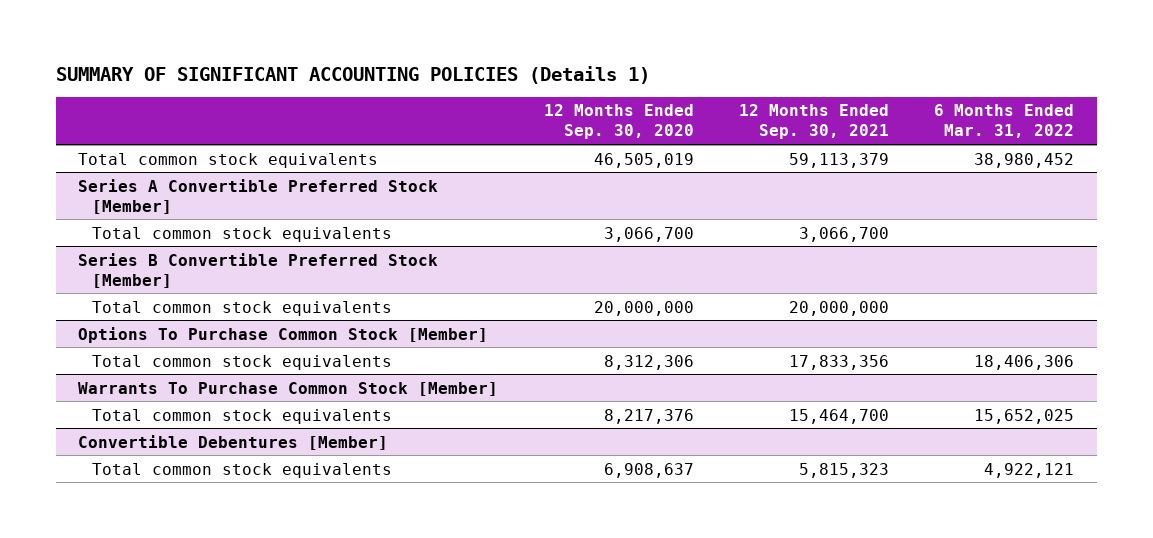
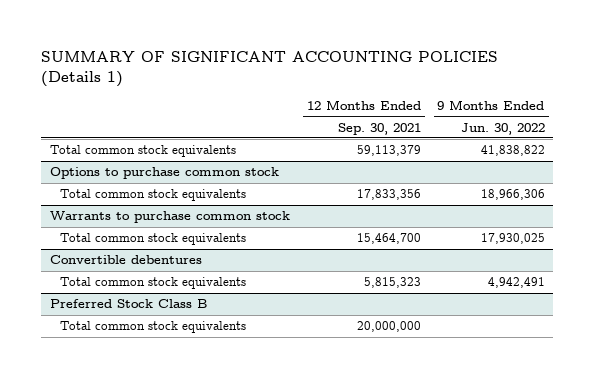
- | 12 Months Ended Sep. 30, 2020 | 12 Months Ended Sep. 30, 2021 | 6 Months Ended Mar. 31, 2022
+ | 12 Months Ended Sep. 30, 2021 | 9 Months Ended Jun. 30, 2022
- Series A Convertible Preferred Stock [Member]
- Total common stock equivalents | 3,066,700 | 3,066,700 |
- Series B Convertible Preferred Stock [Member]
- Total common stock equivalents | 20,000,000 | 20,000,000 |
- Options To Purchase Common Stock [Member]
+ Options to purchase common stock
- Warrants To Purchase Common Stock [Member]
+ Warrants to purchase common stock
- Convertible Debentures [Member]
+ Convertible debentures
+ Preferred Stock Class B
+ Total common stock equivalents | 20,000,000 |

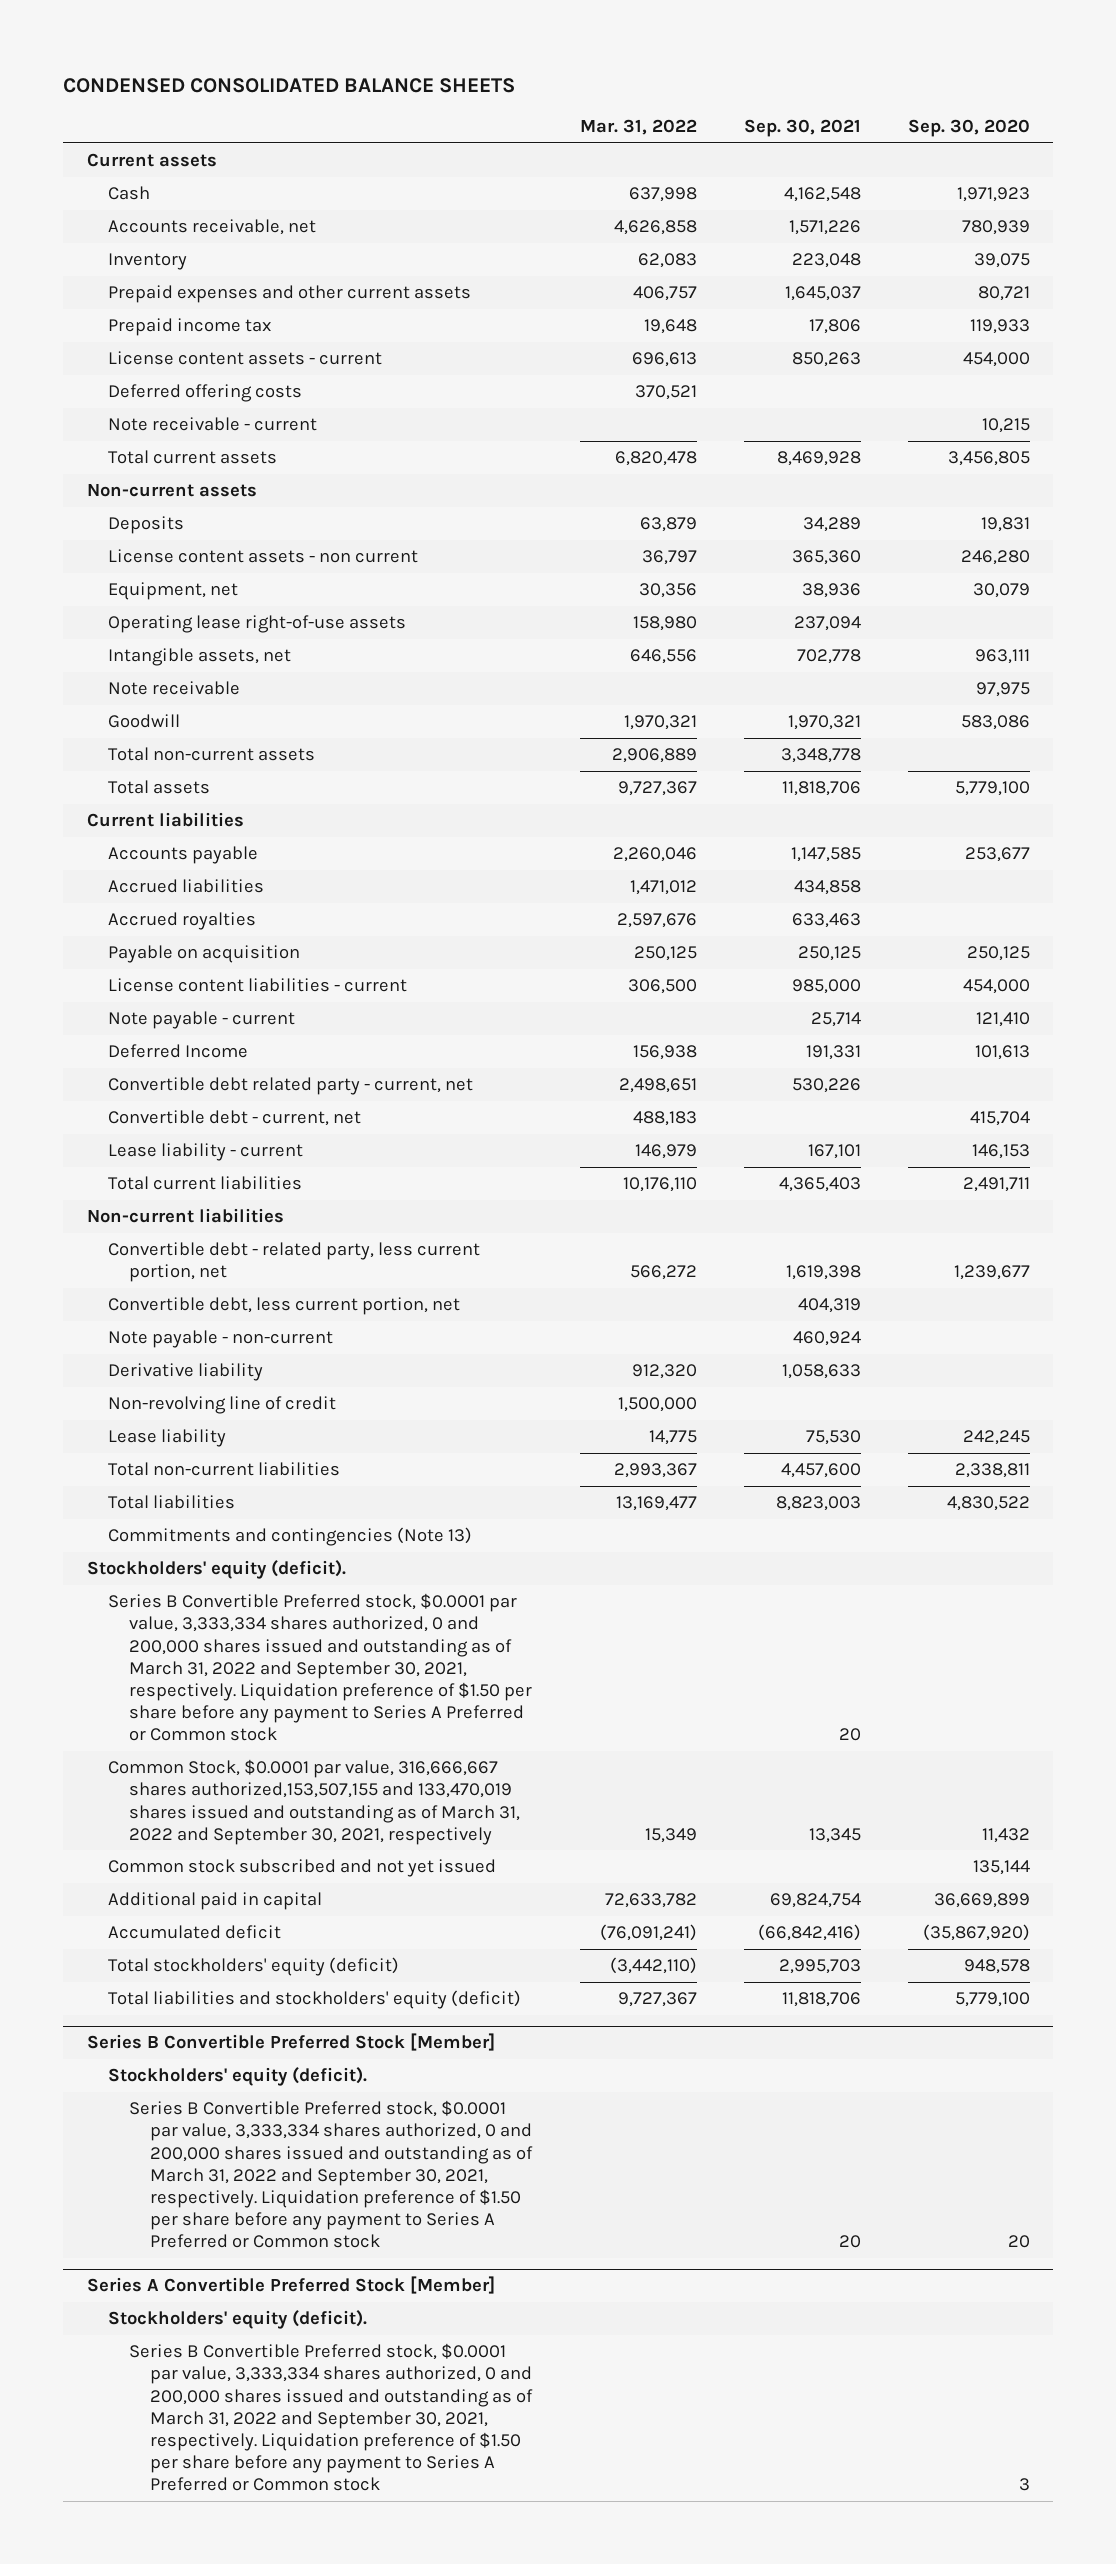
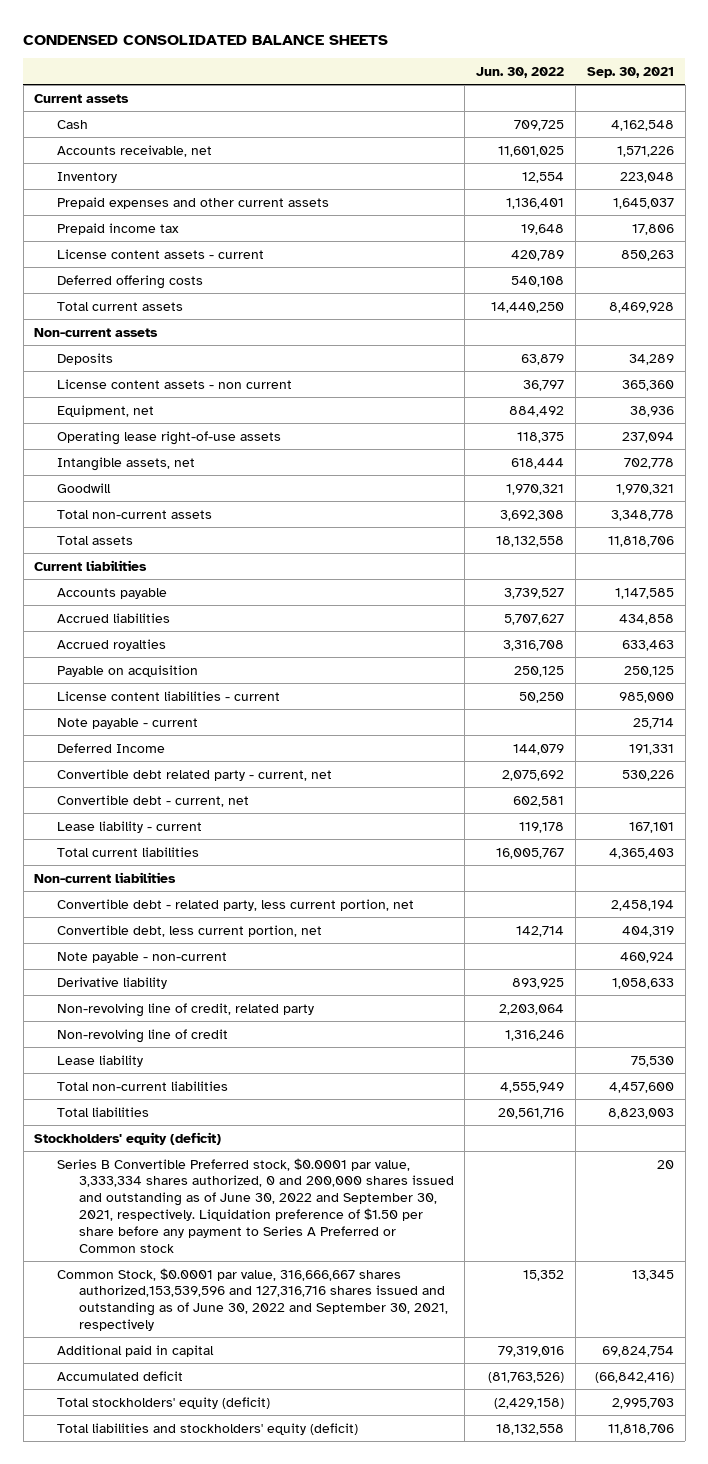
- | Mar. 31, 2022 | Sep. 30, 2021 | Sep. 30, 2020
+ | Jun. 30, 2022 | Sep. 30, 2021
- Note receivable - current | | | 10,215
- Note receivable | | | 97,975
- Convertible debt - related party, less current portion, net | 566,272 | 1,619,398 | 1,239,677
+ Convertible debt - related party, less current portion, net | | 2,458,194
+ Non-revolving line of credit, related party | 2,203,064 |
- Commitments and contingencies (Note 13)
- Stockholders' equity (deficit).
- Series B Convertible Preferred stock, $0.0001 par value, 3,333,334 shares authorized, 0 and 200,000 shares issued and outstanding as of March 31, 2022 and September 30, 2021, respectively. Liquidation preference of $1.50 per share before any payment to Series A Preferred or Common stock | | 20 |
- Common Stock, $0.0001 par value, 316,666,667 shares authorized,153,507,155 and 133,470,019 shares issued and outstanding as of March 31, 2022 and September 30, 2021, respectively | 15,349 | 13,345 | 11,432
- Common stock subscribed and not yet issued | | | 135,144
+ Stockholders' equity (deficit)
+ Series B Convertible Preferred stock, $0.0001 par value, 3,333,334 shares authorized, 0 and 200,000 shares issued and outstanding as of June 30, 2022 and September 30, 2021, respectively. Liquidation preference of $1.50 per share before any payment to Series A Preferred or Common stock | | 20
+ Common Stock, $0.0001 par value, 316,666,667 shares authorized,153,539,596 and 127,316,716 shares issued and outstanding as of June 30, 2022 and September 30, 2021, respectively | 15,352 | 13,345
- Series B Convertible Preferred Stock [Member]
- Stockholders' equity (deficit).
- Series B Convertible Preferred stock, $0.0001 par value, 3,333,334 shares authorized, 0 and 200,000 shares issued and outstanding as of March 31, 2022 and September 30, 2021, respectively. Liquidation preference of $1.50 per share before any payment to Series A Preferred or Common stock | | 20 | 20
- Series A Convertible Preferred Stock [Member]
- Stockholders' equity (deficit).
- Series B Convertible Preferred stock, $0.0001 par value, 3,333,334 shares authorized, 0 and 200,000 shares issued and outstanding as of March 31, 2022 and September 30, 2021, respectively. Liquidation preference of $1.50 per share before any payment to Series A Preferred or Common stock | | | 3

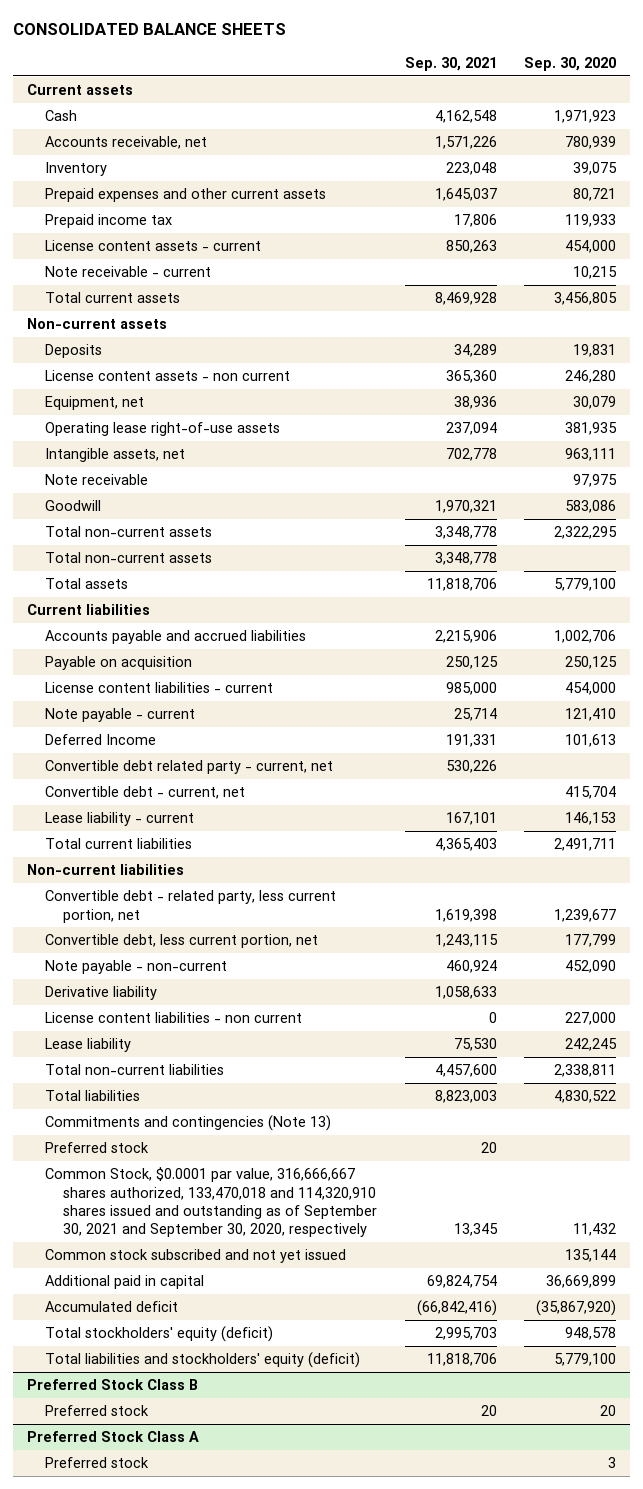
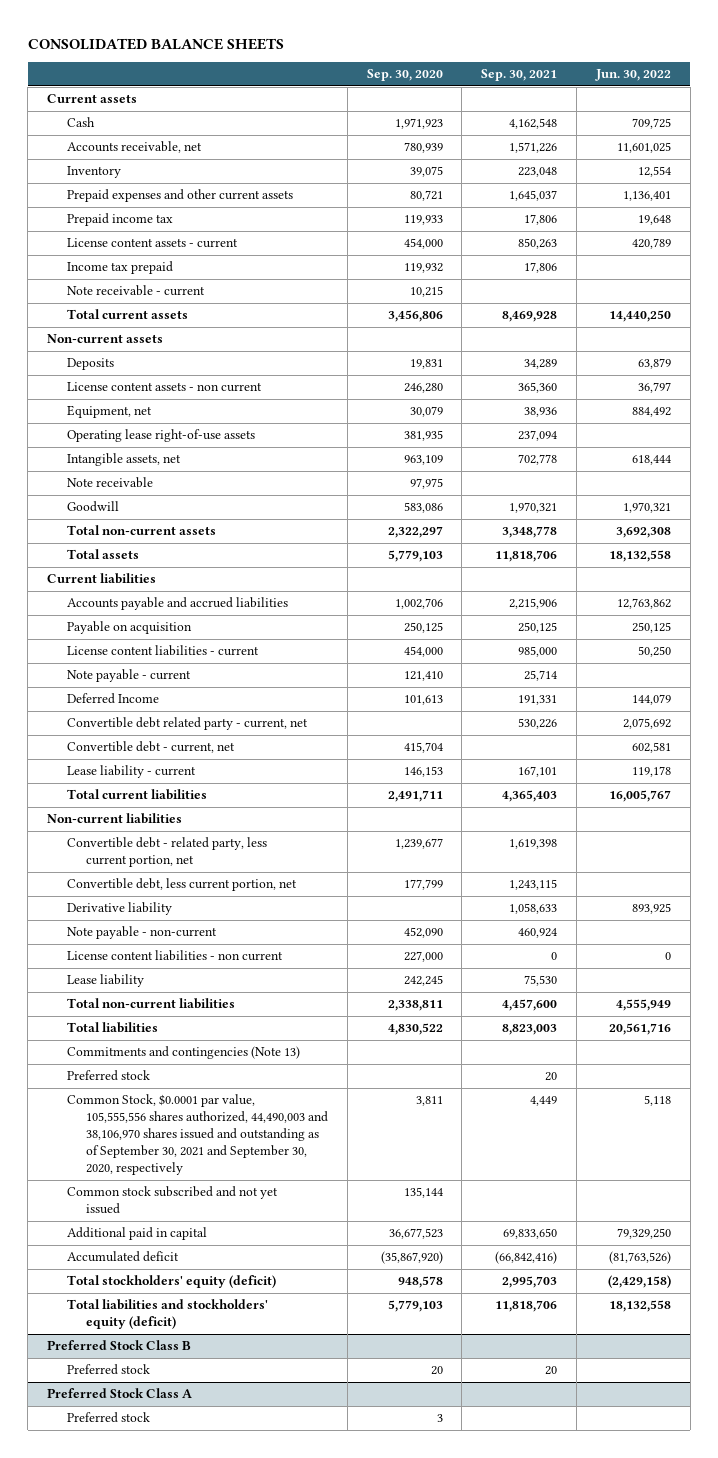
- | Sep. 30, 2021 | Sep. 30, 2020
+ | Sep. 30, 2020 | Sep. 30, 2021 | Jun. 30, 2022
+ Income tax prepaid | 119,932 | 17,806 |
- Total current assets | 8,469,928 | 3,456,805
+ Total current assets | 3,456,806 | 8,469,928 | 14,440,250
- Intangible assets, net | 702,778 | 963,111
+ Intangible assets, net | 963,109 | 702,778 | 618,444
- Total non-current assets | 3,348,778 | 2,322,295
- Total non-current assets | 3,348,778 |
- Total assets | 11,818,706 | 5,779,100
+ Total non-current assets | 2,322,297 | 3,348,778 | 3,692,308
+ Total assets | 5,779,103 | 11,818,706 | 18,132,558
moved down: Note payable - non-current | 452,090 | 460,924 |
- Common Stock, $0.0001 par value, 316,666,667 shares authorized, 133,470,018 and 114,320,910 shares issued and outstanding as of September 30, 2021 and September 30, 2020, respectively | 13,345 | 11,432
+ Common Stock, $0.0001 par value, 105,555,556 shares authorized, 44,490,003 and 38,106,970 shares issued and outstanding as of September 30, 2021 and September 30, 2020, respectively | 3,811 | 4,449 | 5,118
- Additional paid in capital | 69,824,754 | 36,669,899
+ Additional paid in capital | 36,677,523 | 69,833,650 | 79,329,250
- Total liabilities and stockholders' equity (deficit) | 11,818,706 | 5,779,100
+ Total liabilities and stockholders' equity (deficit) | 5,779,103 | 11,818,706 | 18,132,558

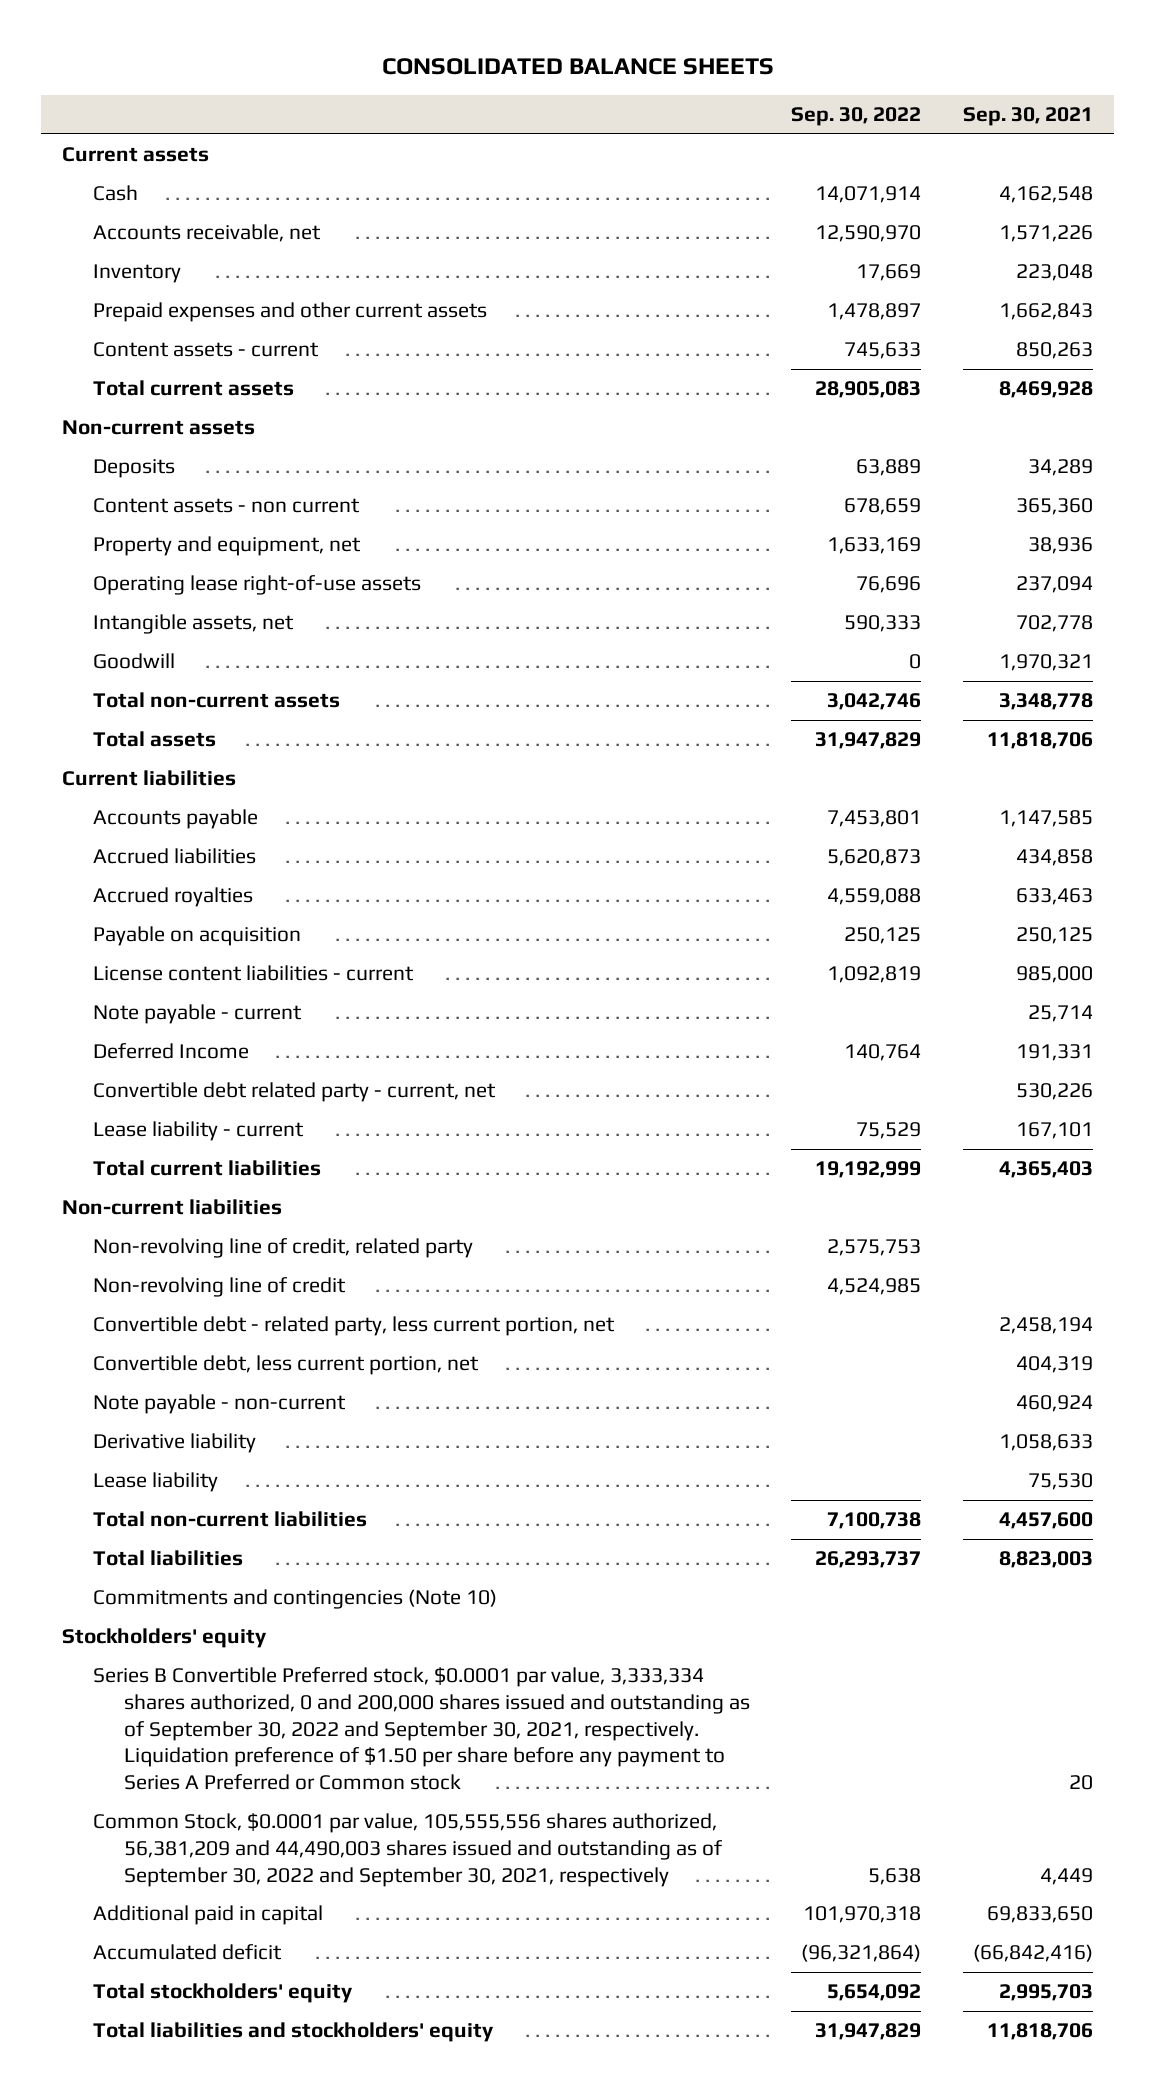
- | Sep. 30, 2020 | Sep. 30, 2021 | Jun. 30, 2022
+ | Sep. 30, 2022 | Sep. 30, 2021
- Prepaid expenses and other current assets | 80,721 | 1,645,037 | 1,136,401
- Prepaid income tax | 119,933 | 17,806 | 19,648
- License content assets - current | 454,000 | 850,263 | 420,789
- Income tax prepaid | 119,932 | 17,806 |
- Note receivable - current | 10,215 | |
+ Prepaid expenses and other current assets | 1,478,897 | 1,662,843
+ Content assets - current | 745,633 | 850,263
- License content assets - non current | 246,280 | 365,360 | 36,797
- Equipment, net | 30,079 | 38,936 | 884,492
+ Content assets - non current | 678,659 | 365,360
+ Property and equipment, net | 1,633,169 | 38,936
- Note receivable | 97,975 | |
- Accounts payable and accrued liabilities | 1,002,706 | 2,215,906 | 12,763,862
+ Accounts payable | 7,453,801 | 1,147,585
+ Accrued liabilities | 5,620,873 | 434,858
+ Accrued royalties | 4,559,088 | 633,463
- Convertible debt - current, net | 415,704 | | 602,581
- Convertible debt - related party, less current portion, net | 1,239,677 | 1,619,398 |
- Convertible debt, less current portion, net | 177,799 | 1,243,115 |
+ Non-revolving line of credit, related party | 2,575,753 |
+ Non-revolving line of credit | 4,524,985 |
+ Convertible debt - related party, less current portion, net | | 2,458,194
+ Convertible debt, less current portion, net | | 404,319
- License content liabilities - non current | 227,000 | 0 | 0
moved down: Derivative liability | | 1,058,633
- Commitments and contingencies (Note 13)
- Preferred stock | | 20 |
- Common Stock, $0.0001 par value, 105,555,556 shares authorized, 44,490,003 and 38,106,970 shares issued and outstanding as of September 30, 2021 and September 30, 2020, respectively | 3,811 | 4,449 | 5,118
- Common stock subscribed and not yet issued | 135,144 | |
+ Commitments and contingencies (Note 10)
+ Stockholders' equity
+ Series B Convertible Preferred stock, $0.0001 par value, 3,333,334 shares authorized, 0 and 200,000 shares issued and outstanding as of September 30, 2022 and September 30, 2021, respectively. Liquidation preference of $1.50 per share before any payment to Series A Preferred or Common stock | | 20
+ Common Stock, $0.0001 par value, 105,555,556 shares authorized, 56,381,209 and 44,490,003 shares issued and outstanding as of September 30, 2022 and September 30, 2021, respectively | 5,638 | 4,449
- Total stockholders' equity (deficit) | 948,578 | 2,995,703 | (2,429,158)
- Total liabilities and stockholders' equity (deficit) | 5,779,103 | 11,818,706 | 18,132,558
- Preferred Stock Class B
- Preferred stock | 20 | 20 |
- Preferred Stock Class A
- Preferred stock | 3 | |
+ Total stockholders' equity | 5,654,092 | 2,995,703
+ Total liabilities and stockholders' equity | 31,947,829 | 11,818,706

